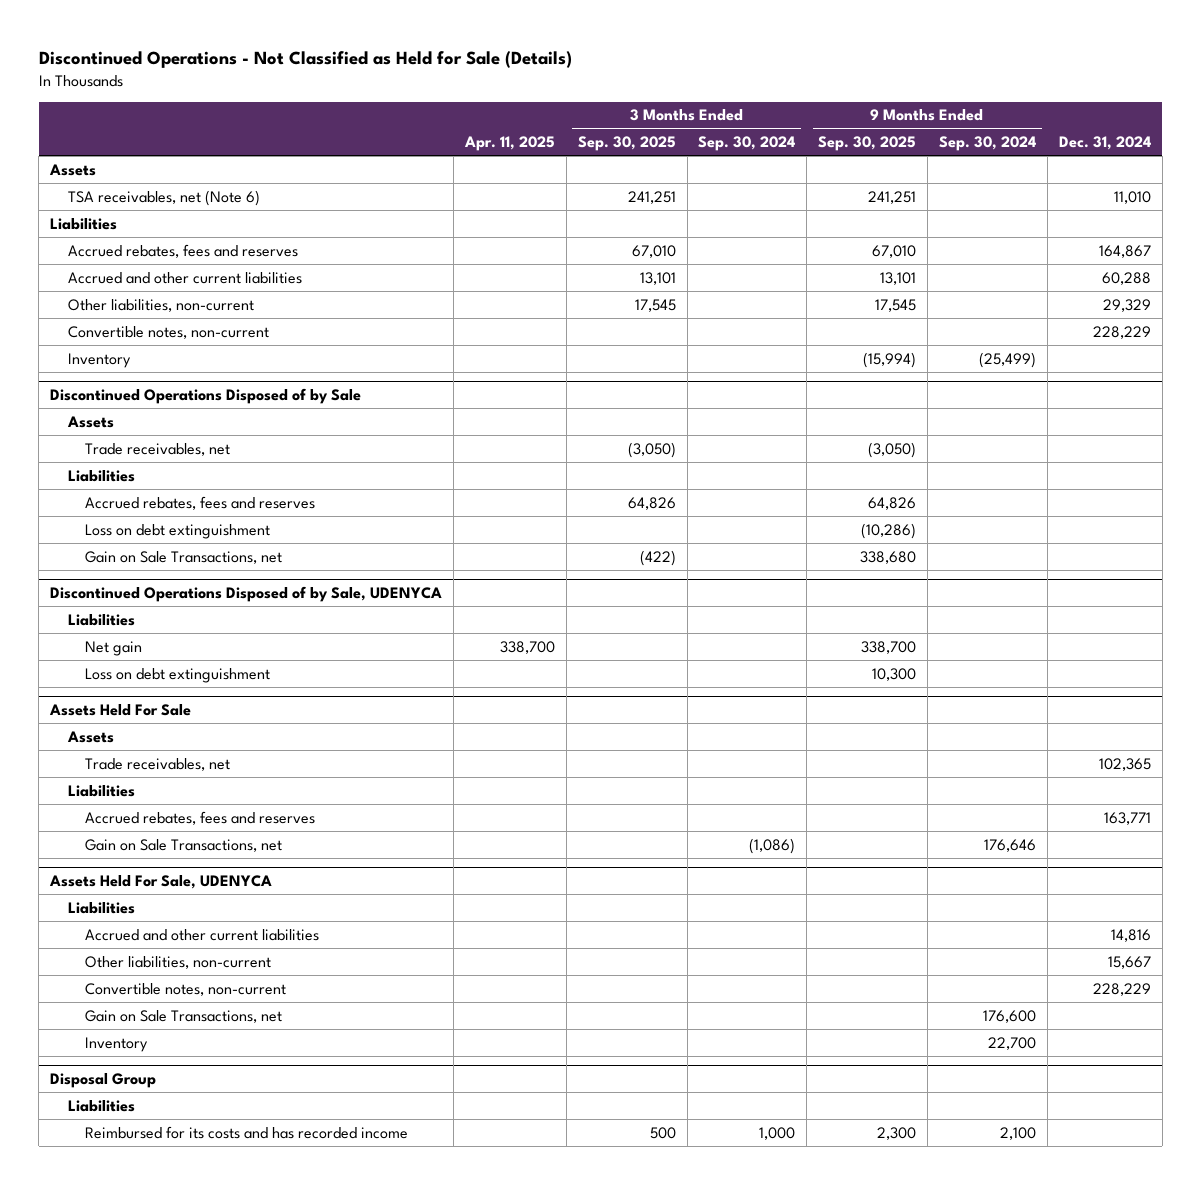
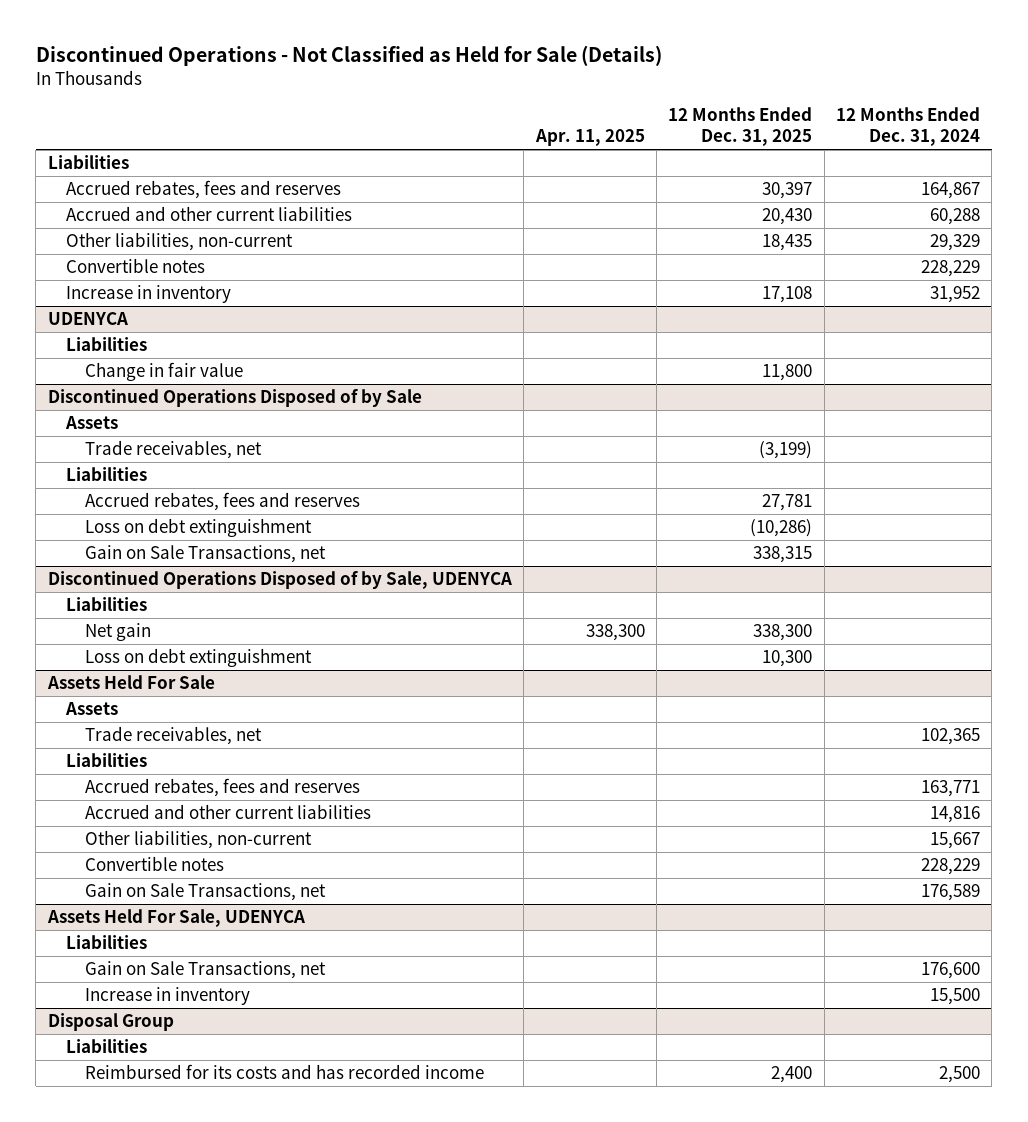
- | Apr. 11, 2025 | 3 Months Ended Sep. 30, 2025 | 3 Months Ended Sep. 30, 2024 | 9 Months Ended Sep. 30, 2025 | 9 Months Ended Sep. 30, 2024 | Dec. 31, 2024
+ | Apr. 11, 2025 | 12 Months Ended Dec. 31, 2025 | 12 Months Ended Dec. 31, 2024
- Assets
- TSA receivables, net (Note 6) | | 241,251 | | 241,251 | | 11,010
- Convertible notes, non-current | | | | | | 228,229
- Inventory | | | | (15,994) | (25,499) |
+ Convertible notes | | | 228,229
+ Increase in inventory | | 17,108 | 31,952
+ UDENYCA
+ Liabilities
+ Change in fair value | | 11,800 |
@ Discontinued Operations Disposed of by Sale, UDENYCA
- Net gain | 338,700 | | | 338,700 | |
+ Net gain | 338,300 | 338,300 |
@ Assets Held For Sale
+ Accrued and other current liabilities | | | 14,816
+ Other liabilities, non-current | | | 15,667
+ Convertible notes | | | 228,229
@ Assets Held For Sale, UDENYCA
- Accrued and other current liabilities | | | | | | 14,816
- Other liabilities, non-current | | | | | | 15,667
- Convertible notes, non-current | | | | | | 228,229
- Inventory | | | | | 22,700 |
+ Increase in inventory | | | 15,500

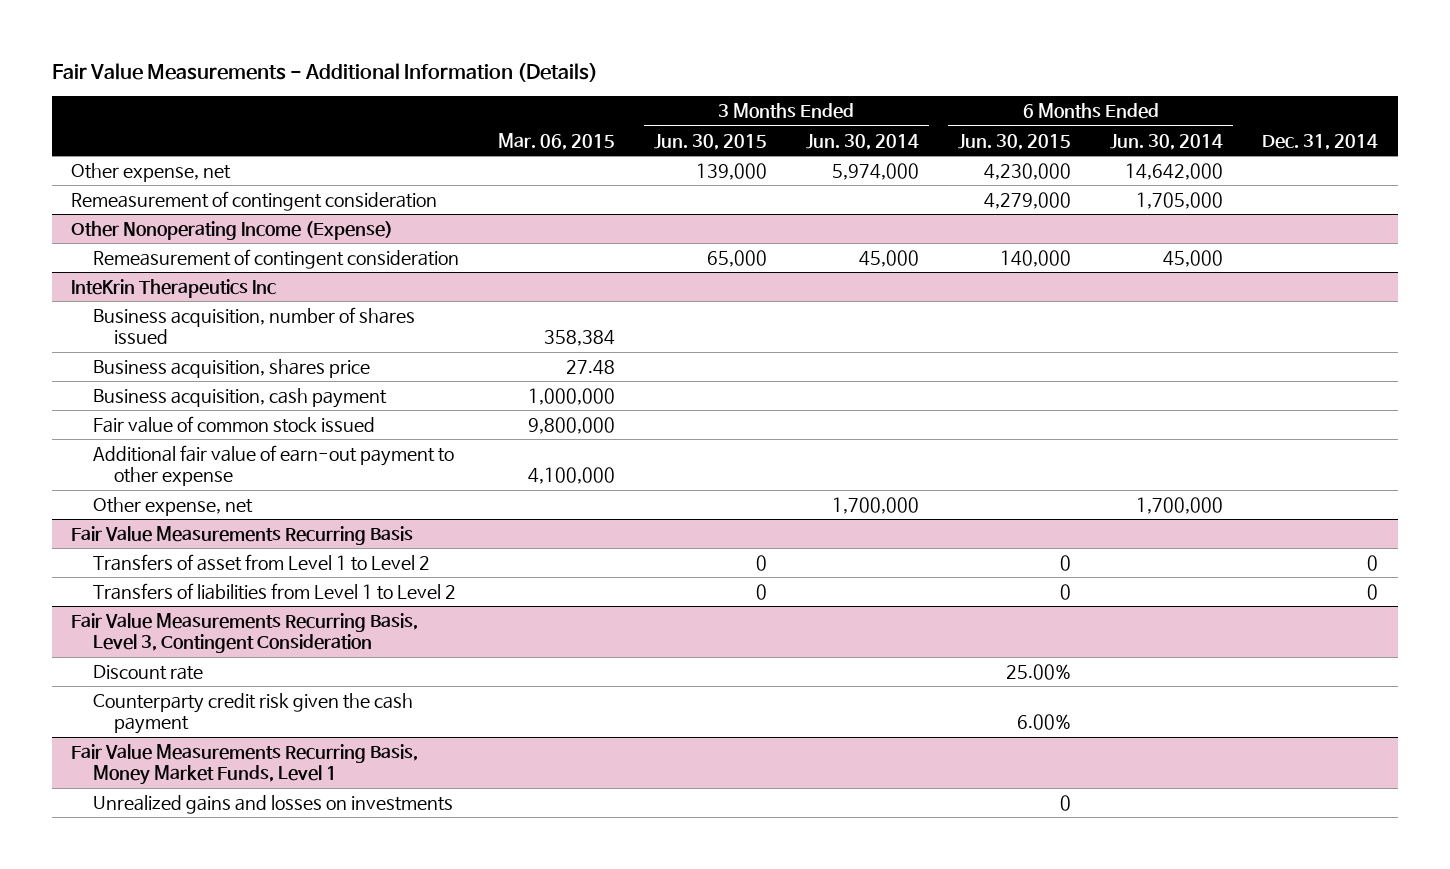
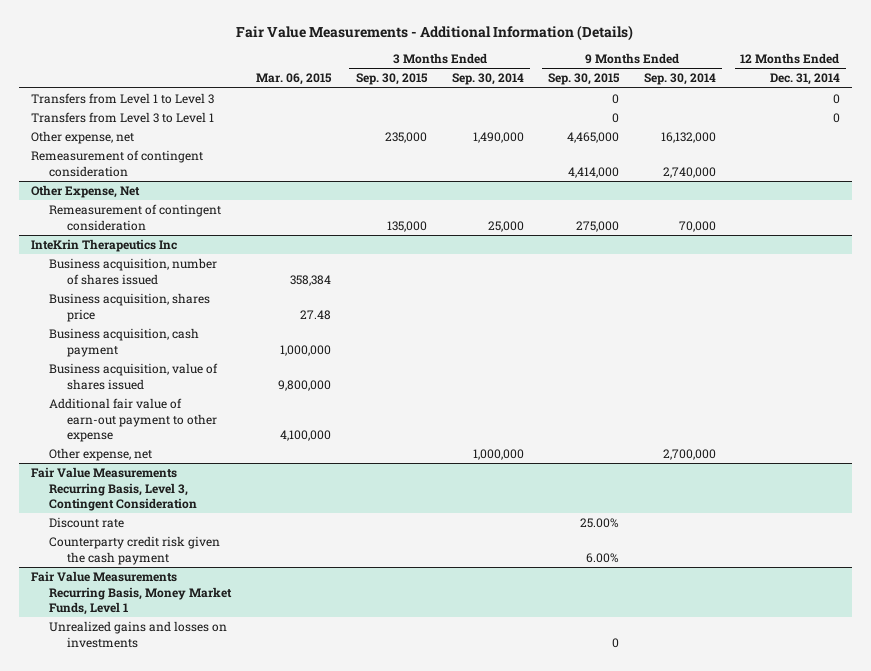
- | Mar. 06, 2015 | 3 Months Ended Jun. 30, 2015 | 3 Months Ended Jun. 30, 2014 | 6 Months Ended Jun. 30, 2015 | 6 Months Ended Jun. 30, 2014 | Dec. 31, 2014
+ | Mar. 06, 2015 | 3 Months Ended Sep. 30, 2015 | 3 Months Ended Sep. 30, 2014 | 9 Months Ended Sep. 30, 2015 | 9 Months Ended Sep. 30, 2014 | 12 Months Ended Dec. 31, 2014
+ Transfers from Level 1 to Level 3 | | | | 0 | | 0
+ Transfers from Level 3 to Level 1 | | | | 0 | | 0
- Other Nonoperating Income (Expense)
+ Other Expense, Net
@ InteKrin Therapeutics Inc
- Fair value of common stock issued | 9,800,000 | | | | |
+ Business acquisition, value of shares issued | 9,800,000 | | | | |
- Fair Value Measurements Recurring Basis
- Transfers of asset from Level 1 to Level 2 | | 0 | | 0 | | 0
- Transfers of liabilities from Level 1 to Level 2 | | 0 | | 0 | | 0

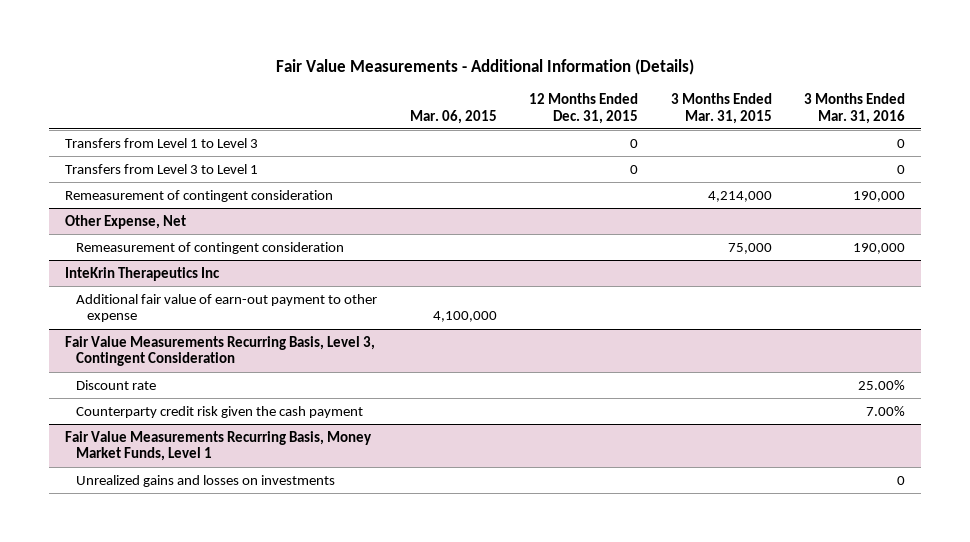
- | Mar. 06, 2015 | 3 Months Ended Sep. 30, 2015 | 3 Months Ended Sep. 30, 2014 | 9 Months Ended Sep. 30, 2015 | 9 Months Ended Sep. 30, 2014 | 12 Months Ended Dec. 31, 2014
+ | Mar. 06, 2015 | 12 Months Ended Dec. 31, 2015 | 3 Months Ended Mar. 31, 2015 | 3 Months Ended Mar. 31, 2016
- Other expense, net | | 235,000 | 1,490,000 | 4,465,000 | 16,132,000 |
@ InteKrin Therapeutics Inc
- Business acquisition, number of shares issued | 358,384 | | | | |
- Business acquisition, shares price | 27.48 | | | | |
- Business acquisition, cash payment | 1,000,000 | | | | |
- Business acquisition, value of shares issued | 9,800,000 | | | | |
- Other expense, net | | | 1,000,000 | | 2,700,000 |

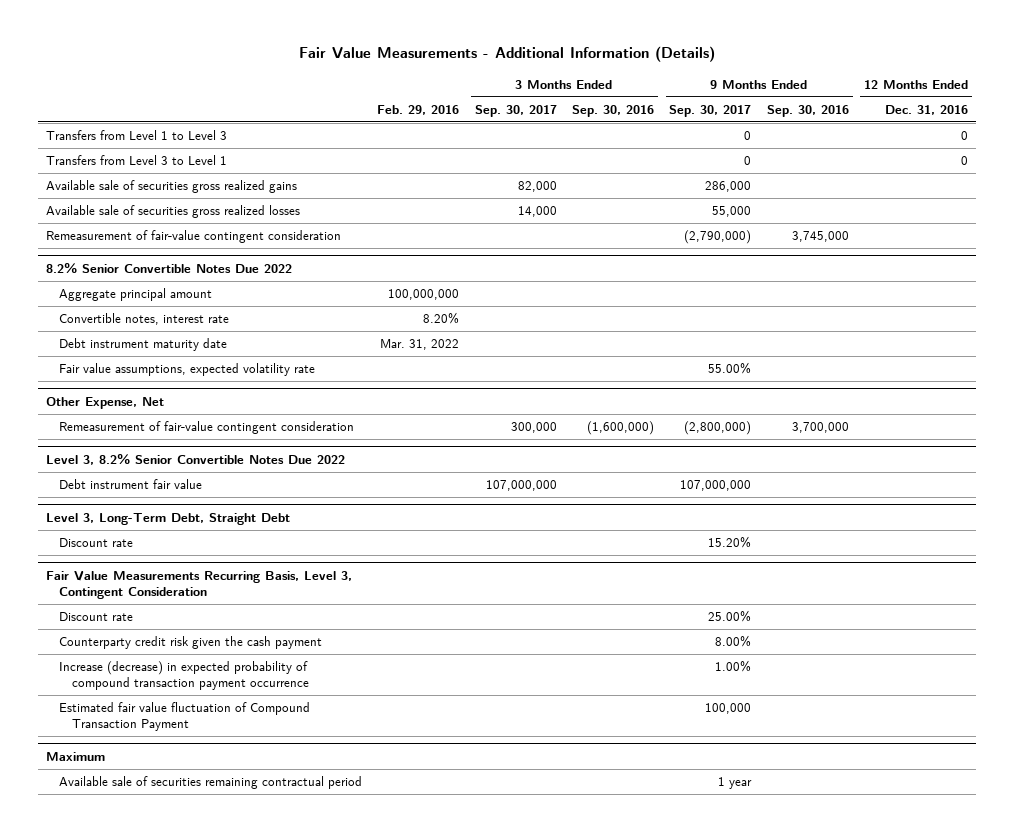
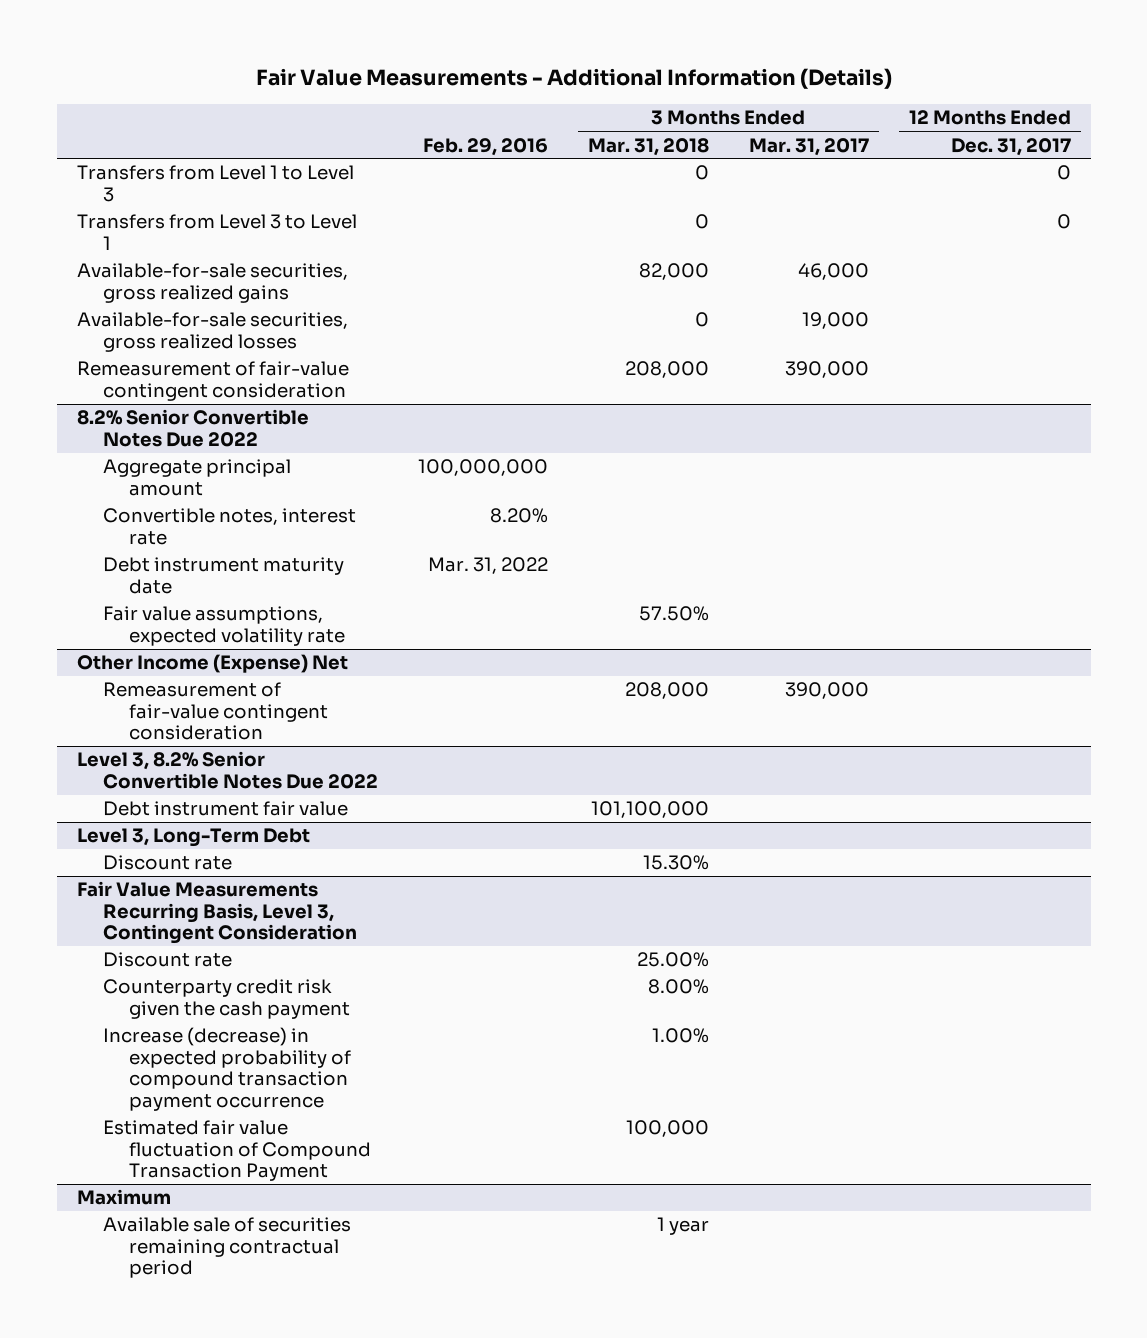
- | Feb. 29, 2016 | 3 Months Ended Sep. 30, 2017 | 3 Months Ended Sep. 30, 2016 | 9 Months Ended Sep. 30, 2017 | 9 Months Ended Sep. 30, 2016 | 12 Months Ended Dec. 31, 2016
+ | Feb. 29, 2016 | 3 Months Ended Mar. 31, 2018 | 3 Months Ended Mar. 31, 2017 | 12 Months Ended Dec. 31, 2017
- Available sale of securities gross realized gains | | 82,000 | | 286,000 | |
- Available sale of securities gross realized losses | | 14,000 | | 55,000 | |
+ Available-for-sale securities, gross realized gains | | 82,000 | 46,000 |
+ Available-for-sale securities, gross realized losses | | 0 | 19,000 |
- Other Expense, Net
+ Other Income (Expense) Net
- Level 3, Long-Term Debt, Straight Debt
+ Level 3, Long-Term Debt

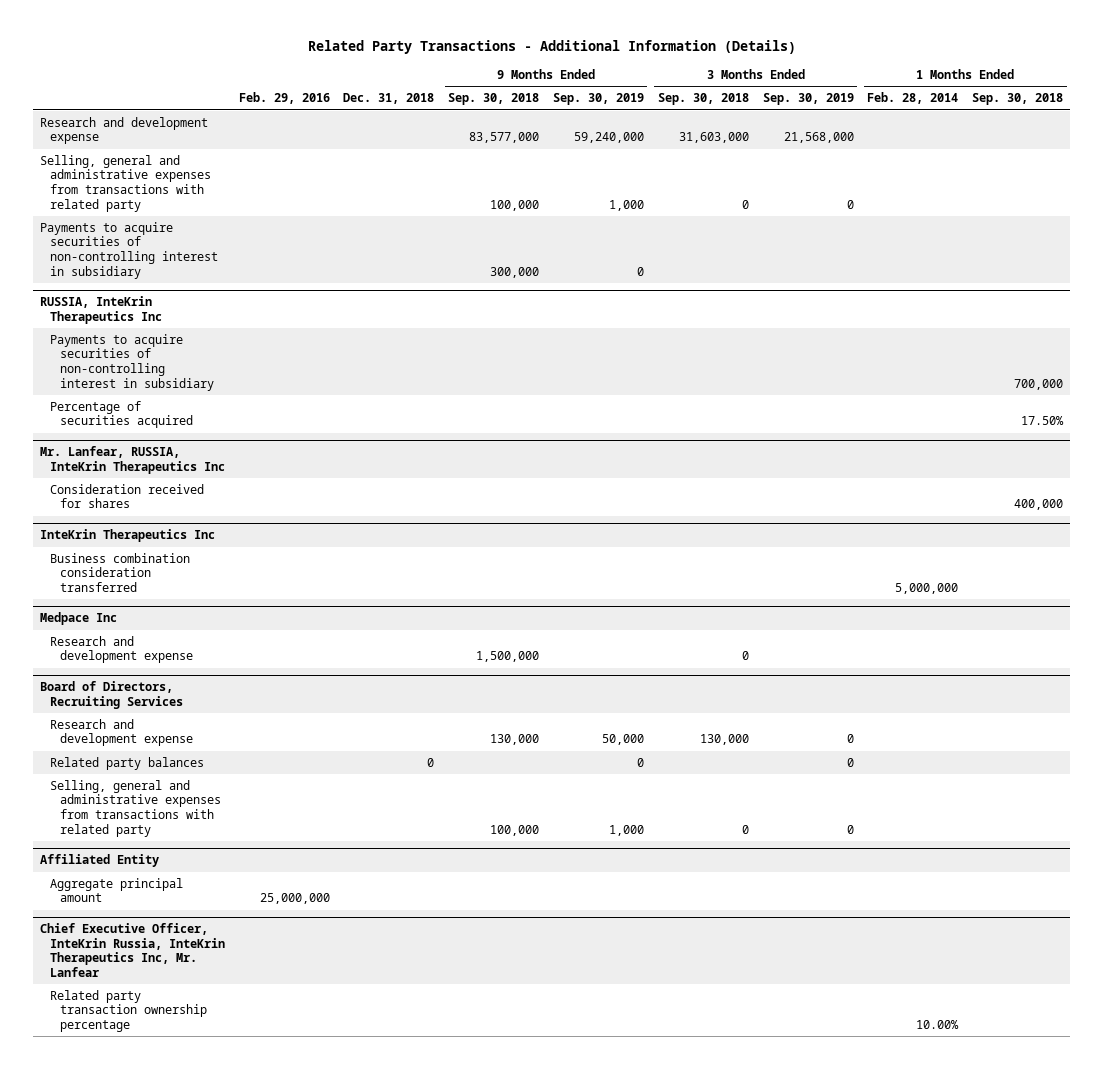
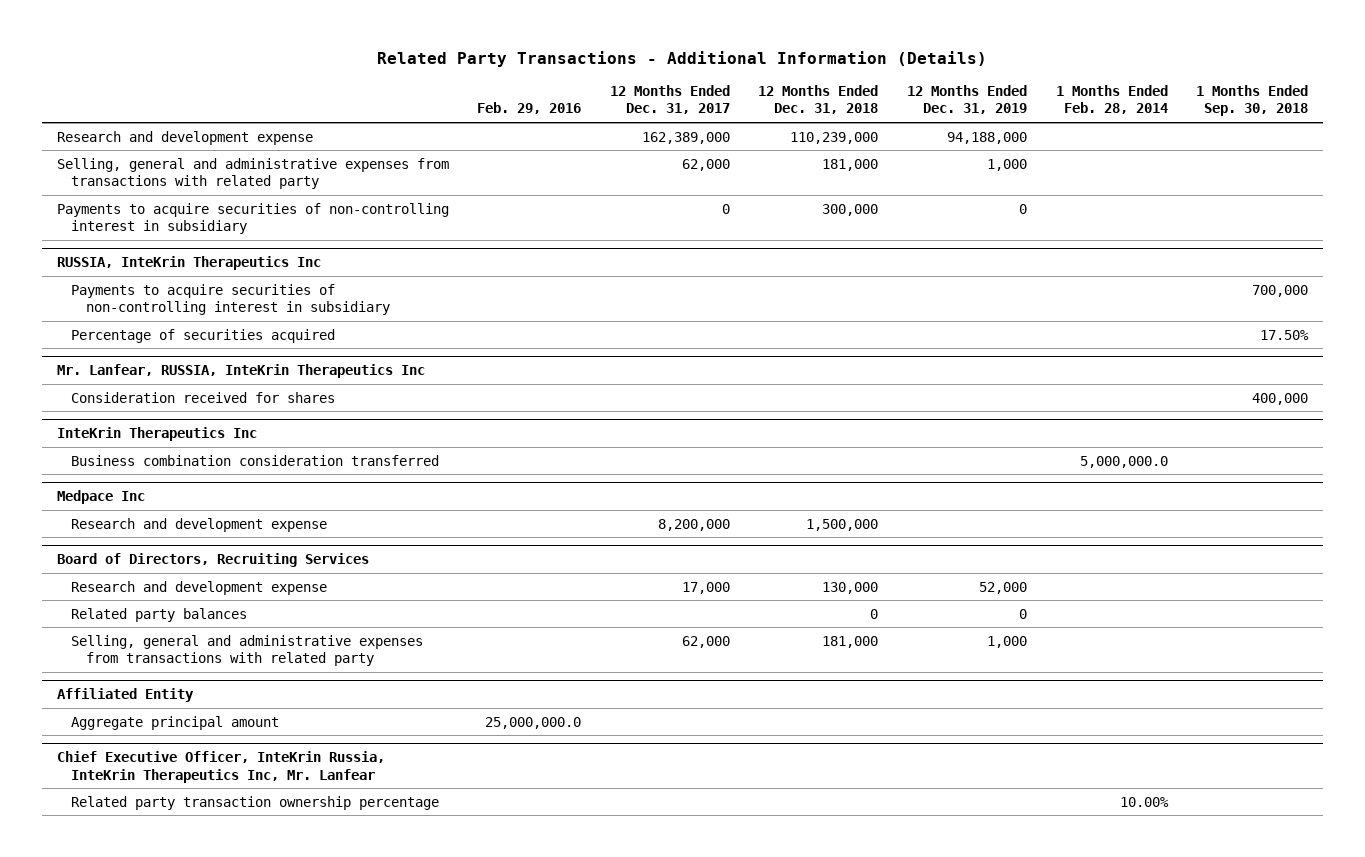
- | Feb. 29, 2016 | Dec. 31, 2018 | 9 Months Ended Sep. 30, 2018 | 9 Months Ended Sep. 30, 2019 | 3 Months Ended Sep. 30, 2018 | 3 Months Ended Sep. 30, 2019 | 1 Months Ended Feb. 28, 2014 | 1 Months Ended Sep. 30, 2018
+ | Feb. 29, 2016 | 12 Months Ended Dec. 31, 2017 | 12 Months Ended Dec. 31, 2018 | 12 Months Ended Dec. 31, 2019 | 1 Months Ended Feb. 28, 2014 | 1 Months Ended Sep. 30, 2018
@ InteKrin Therapeutics Inc
- Business combination consideration transferred | | | | | | | 5,000,000 |
+ Business combination consideration transferred | | | | | 5,000,000.0 |
@ Affiliated Entity
- Aggregate principal amount | 25,000,000 | | | | | | |
+ Aggregate principal amount | 25,000,000.0 | | | | |

